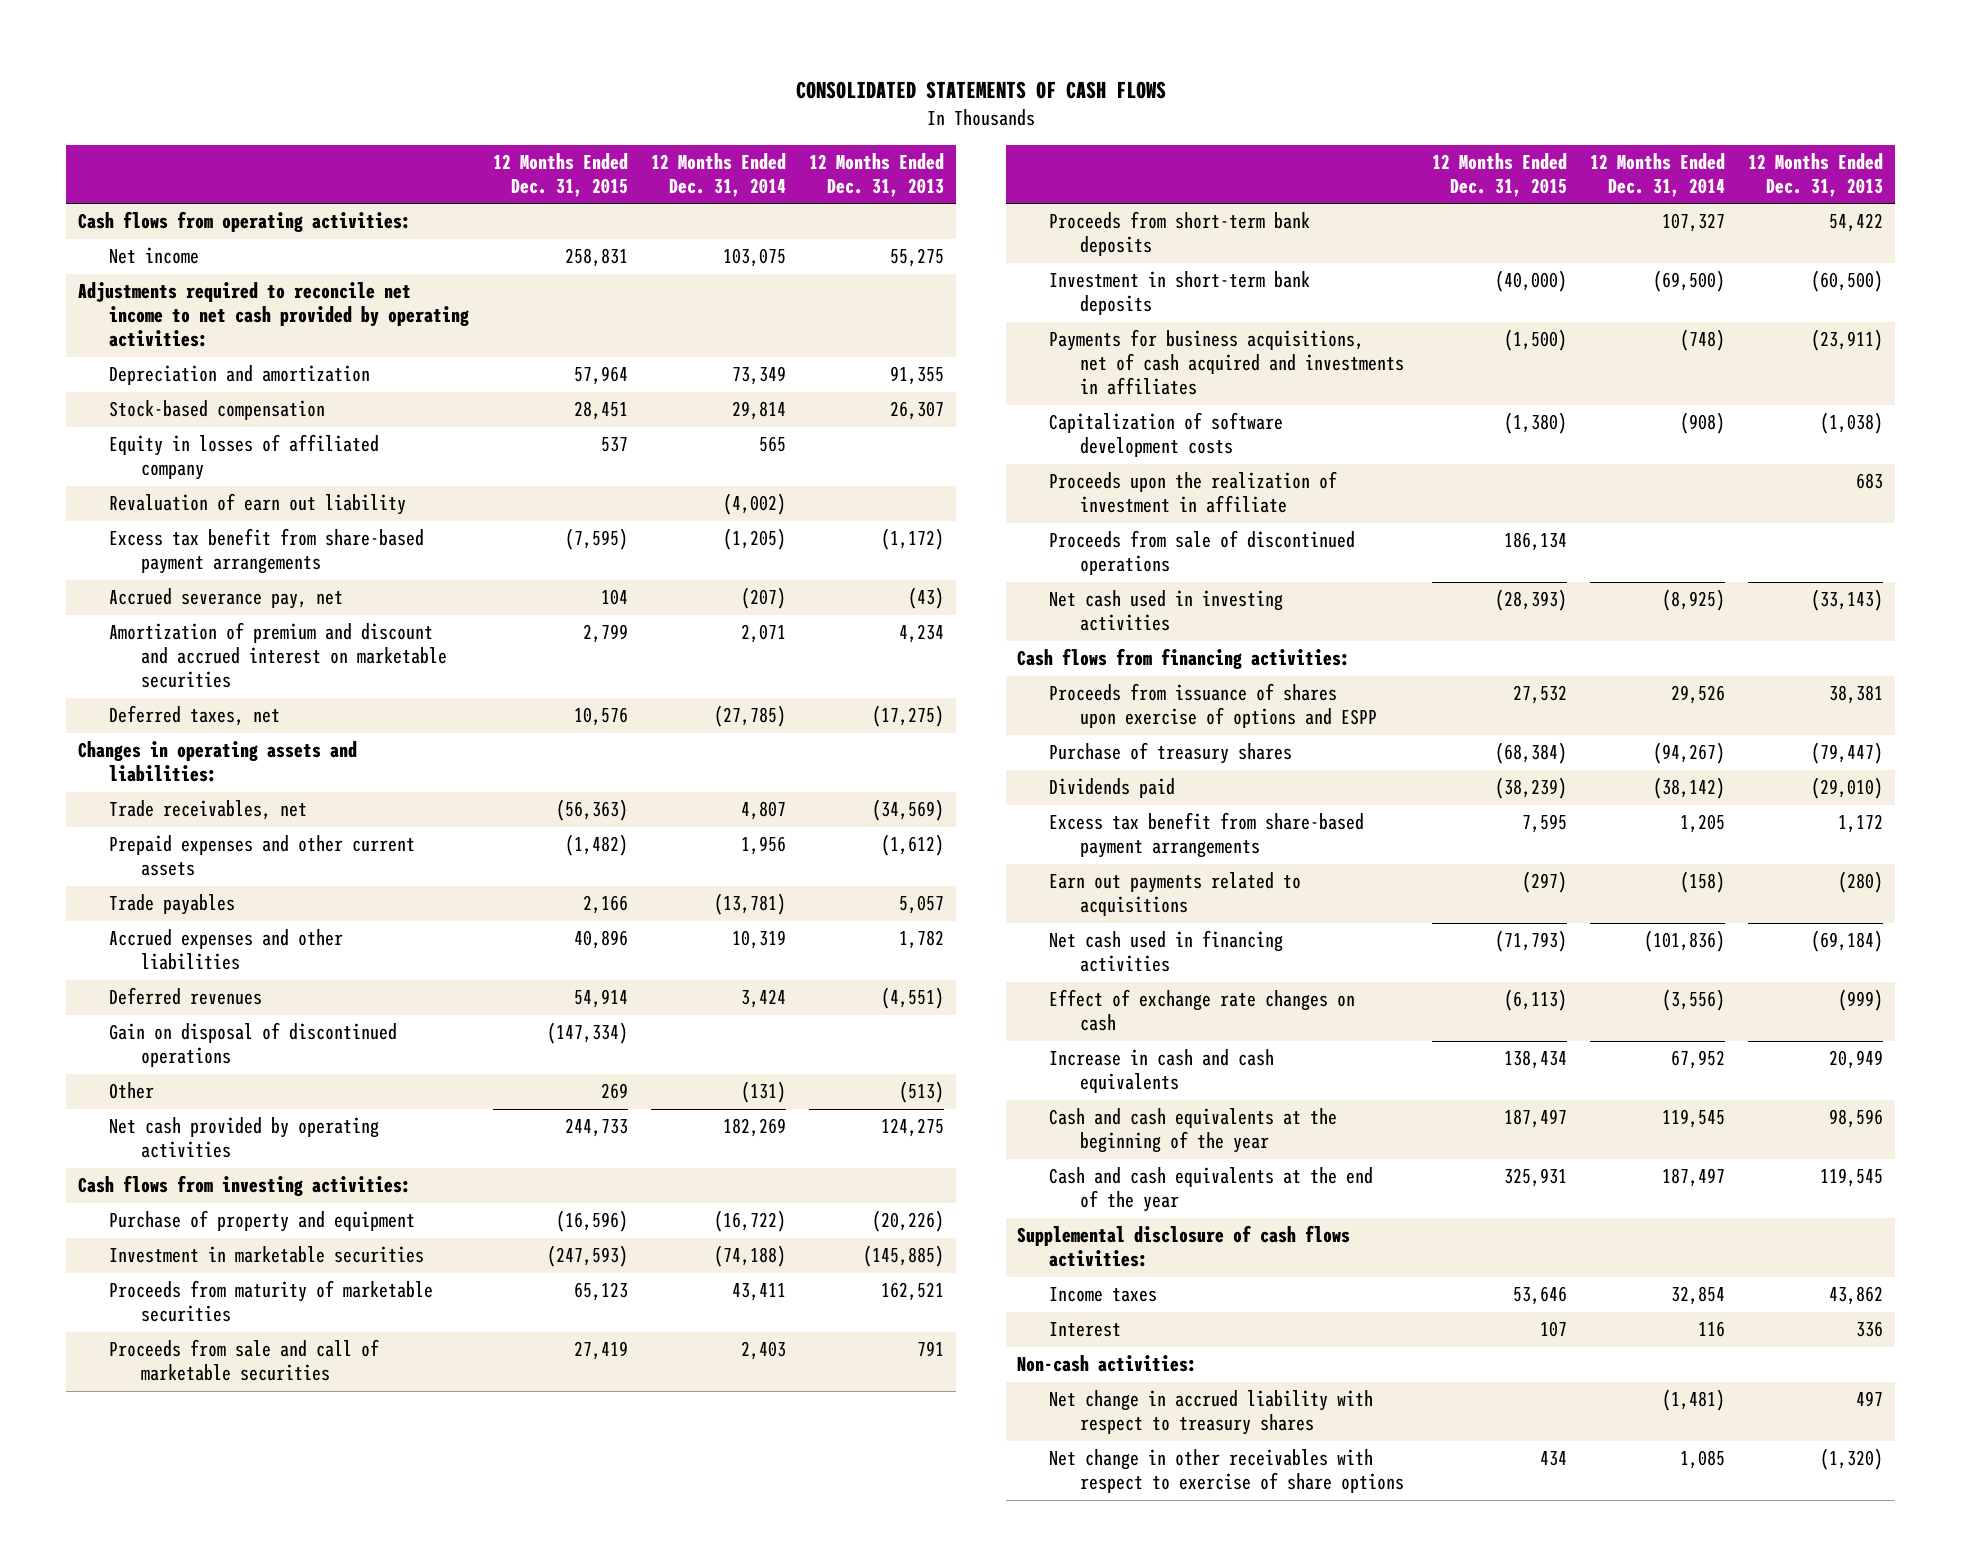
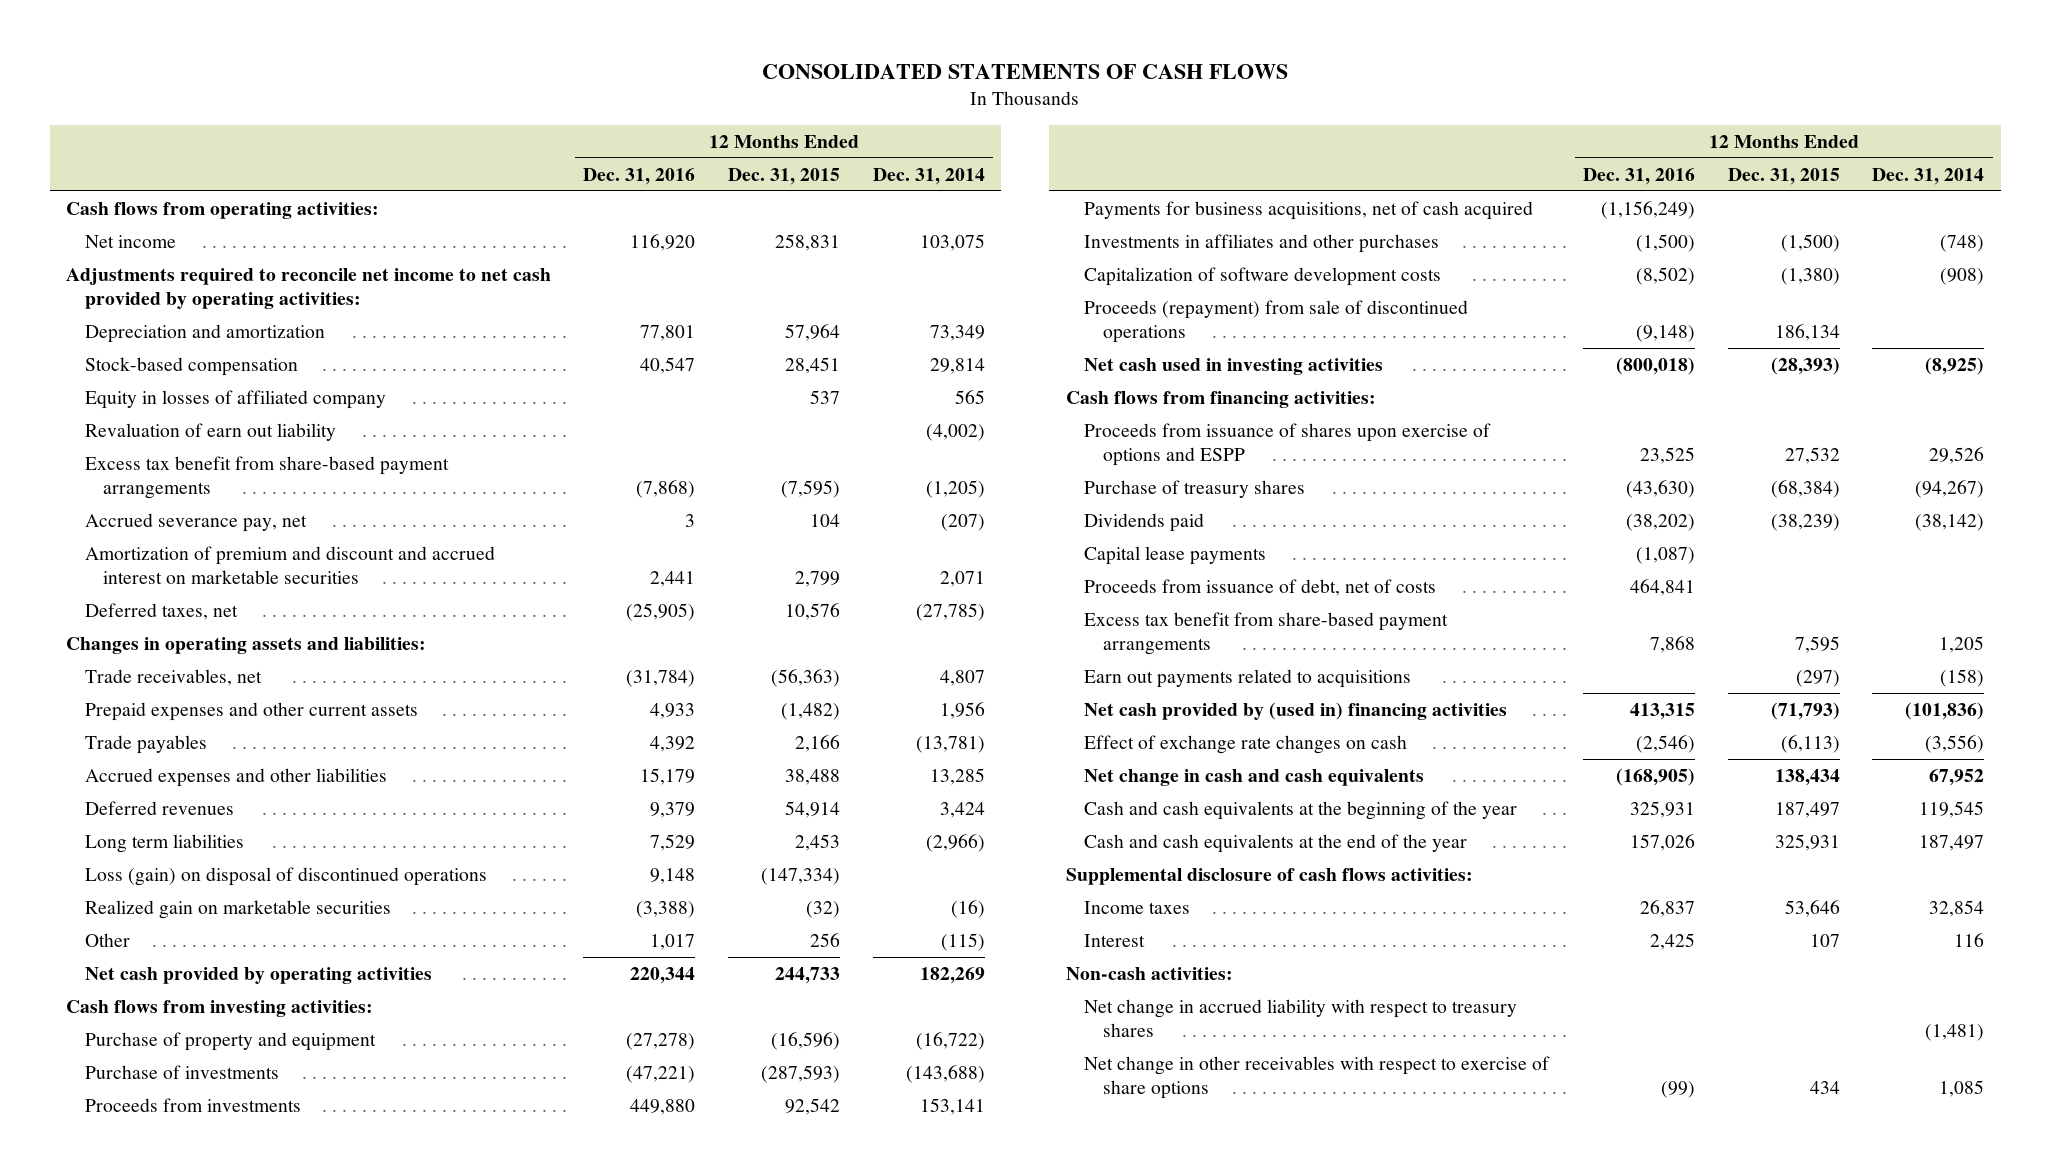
- | 12 Months Ended Dec. 31, 2015 | 12 Months Ended Dec. 31, 2014 | 12 Months Ended Dec. 31, 2013
+ | 12 Months Ended Dec. 31, 2016 | 12 Months Ended Dec. 31, 2015 | 12 Months Ended Dec. 31, 2014
- Accrued expenses and other liabilities | 40,896 | 10,319 | 1,782
+ Accrued expenses and other liabilities | 15,179 | 38,488 | 13,285
- Gain on disposal of discontinued operations | (147,334) | |
- Other | 269 | (131) | (513)
+ Long term liabilities | 7,529 | 2,453 | (2,966)
+ Loss (gain) on disposal of discontinued operations | 9,148 | (147,334) |
+ Realized gain on marketable securities | (3,388) | (32) | (16)
+ Other | 1,017 | 256 | (115)
- Investment in marketable securities | (247,593) | (74,188) | (145,885)
- Proceeds from maturity of marketable securities | 65,123 | 43,411 | 162,521
- Proceeds from sale and call of marketable securities | 27,419 | 2,403 | 791
- Proceeds from short-term bank deposits | | 107,327 | 54,422
- Investment in short-term bank deposits | (40,000) | (69,500) | (60,500)
- Payments for business acquisitions, net of cash acquired and investments in affiliates | (1,500) | (748) | (23,911)
+ Purchase of investments | (47,221) | (287,593) | (143,688)
+ Proceeds from investments | 449,880 | 92,542 | 153,141
+ Payments for business acquisitions, net of cash acquired | (1,156,249) | |
+ Investments in affiliates and other purchases | (1,500) | (1,500) | (748)
- Proceeds upon the realization of investment in affiliate | | | 683
- Proceeds from sale of discontinued operations | 186,134 | |
+ Proceeds (repayment) from sale of discontinued operations | (9,148) | 186,134 |
+ Capital lease payments | (1,087) | |
+ Proceeds from issuance of debt, net of costs | 464,841 | |
- Net cash used in financing activities | (71,793) | (101,836) | (69,184)
+ Net cash provided by (used in) financing activities | 413,315 | (71,793) | (101,836)
- Increase in cash and cash equivalents | 138,434 | 67,952 | 20,949
+ Net change in cash and cash equivalents | (168,905) | 138,434 | 67,952

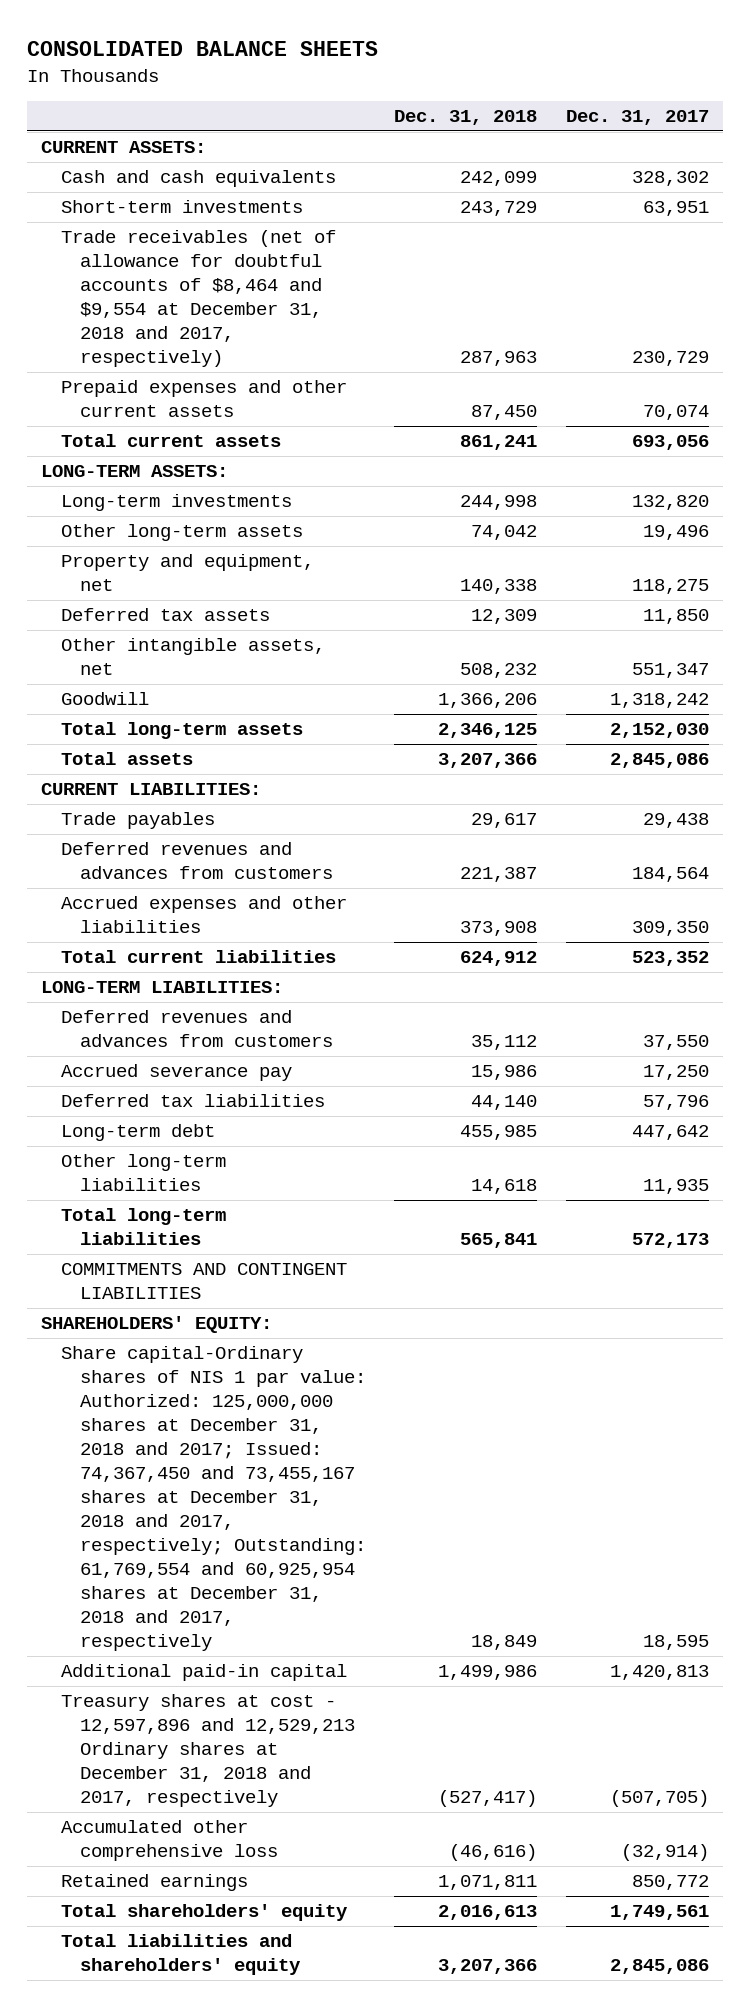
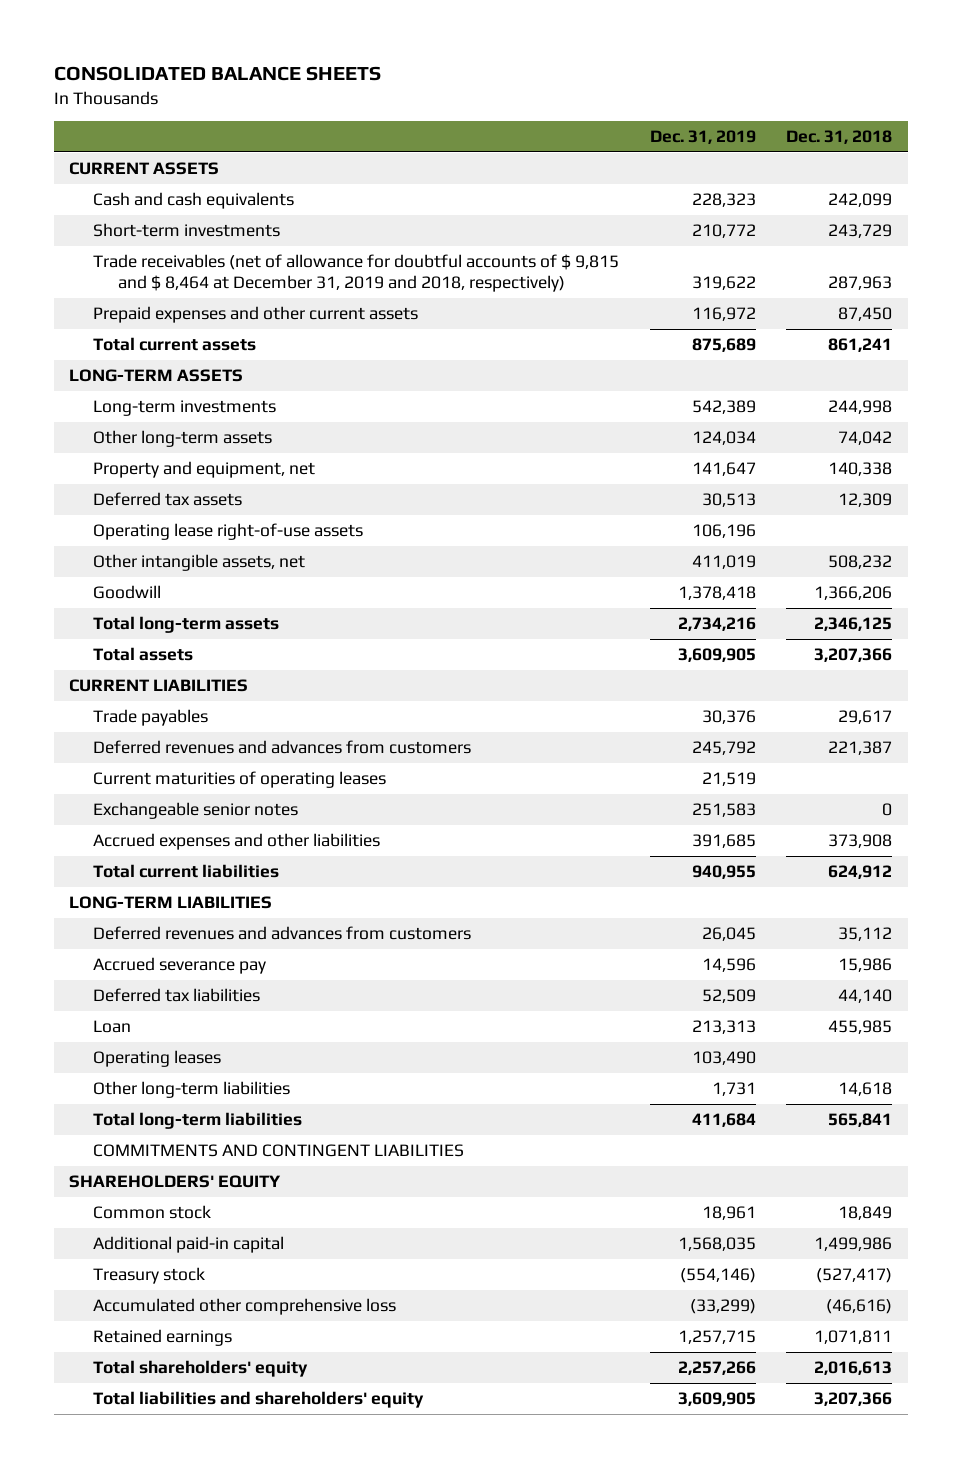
- | Dec. 31, 2018 | Dec. 31, 2017
+ | Dec. 31, 2019 | Dec. 31, 2018
- CURRENT ASSETS:
+ CURRENT ASSETS
- Trade receivables (net of allowance for doubtful accounts of $8,464 and $9,554 at December 31, 2018 and 2017, respectively) | 287,963 | 230,729
+ Trade receivables (net of allowance for doubtful accounts of $ 9,815 and $ 8,464 at December 31, 2019 and 2018, respectively) | 319,622 | 287,963
- LONG-TERM ASSETS:
+ LONG-TERM ASSETS
+ Operating lease right-of-use assets | 106,196 |
- CURRENT LIABILITIES:
+ CURRENT LIABILITIES
+ Current maturities of operating leases | 21,519 |
+ Exchangeable senior notes | 251,583 | 0
- LONG-TERM LIABILITIES:
+ LONG-TERM LIABILITIES
- Long-term debt | 455,985 | 447,642
+ Loan | 213,313 | 455,985
+ Operating leases | 103,490 |
- SHAREHOLDERS' EQUITY:
- Share capital-Ordinary shares of NIS 1 par value: Authorized: 125,000,000 shares at December 31, 2018 and 2017; Issued: 74,367,450 and 73,455,167 shares at December 31, 2018 and 2017, respectively; Outstanding: 61,769,554 and 60,925,954 shares at December 31, 2018 and 2017, respectively | 18,849 | 18,595
+ SHAREHOLDERS' EQUITY
+ Common stock | 18,961 | 18,849
- Treasury shares at cost - 12,597,896 and 12,529,213 Ordinary shares at December 31, 2018 and 2017, respectively | (527,417) | (507,705)
+ Treasury stock | (554,146) | (527,417)

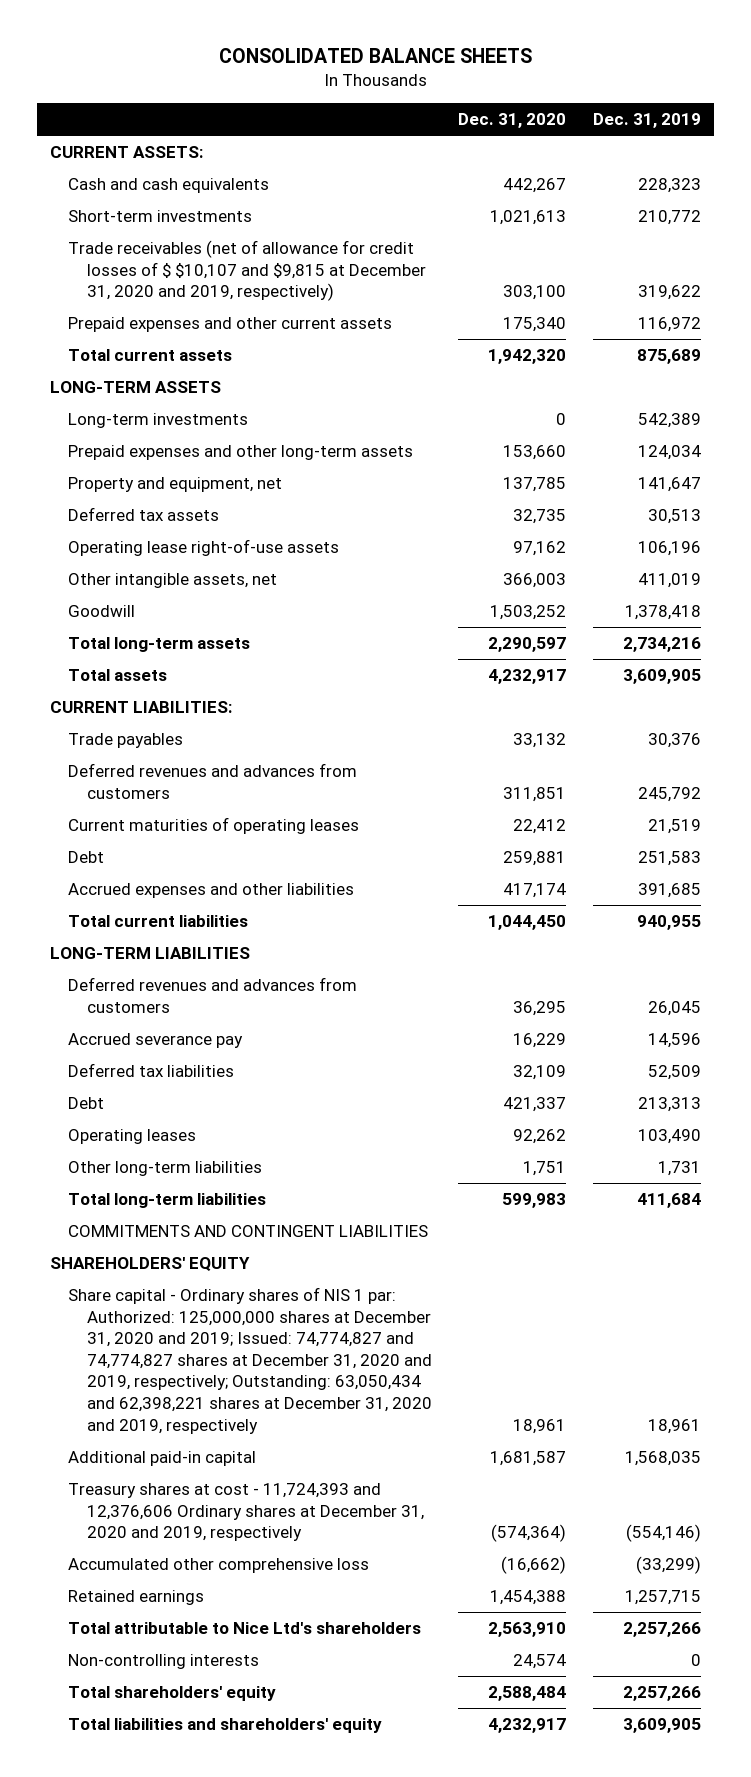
- | Dec. 31, 2019 | Dec. 31, 2018
+ | Dec. 31, 2020 | Dec. 31, 2019
- CURRENT ASSETS
+ CURRENT ASSETS:
- Trade receivables (net of allowance for doubtful accounts of $ 9,815 and $ 8,464 at December 31, 2019 and 2018, respectively) | 319,622 | 287,963
+ Trade receivables (net of allowance for credit losses of $ $10,107 and $9,815 at December 31, 2020 and 2019, respectively) | 303,100 | 319,622
- Other long-term assets | 124,034 | 74,042
+ Prepaid expenses and other long-term assets | 153,660 | 124,034
- CURRENT LIABILITIES
+ CURRENT LIABILITIES:
- Exchangeable senior notes | 251,583 | 0
+ Debt | 259,881 | 251,583
- Loan | 213,313 | 455,985
+ Debt | 421,337 | 213,313
- Common stock | 18,961 | 18,849
+ Share capital - Ordinary shares of NIS 1 par: Authorized: 125,000,000 shares at December 31, 2020 and 2019; Issued: 74,774,827 and 74,774,827 shares at December 31, 2020 and 2019, respectively; Outstanding: 63,050,434 and 62,398,221 shares at December 31, 2020 and 2019, respectively | 18,961 | 18,961
- Treasury stock | (554,146) | (527,417)
+ Treasury shares at cost - 11,724,393 and 12,376,606 Ordinary shares at December 31, 2020 and 2019, respectively | (574,364) | (554,146)
+ Total attributable to Nice Ltd's shareholders | 2,563,910 | 2,257,266
+ Non-controlling interests | 24,574 | 0

